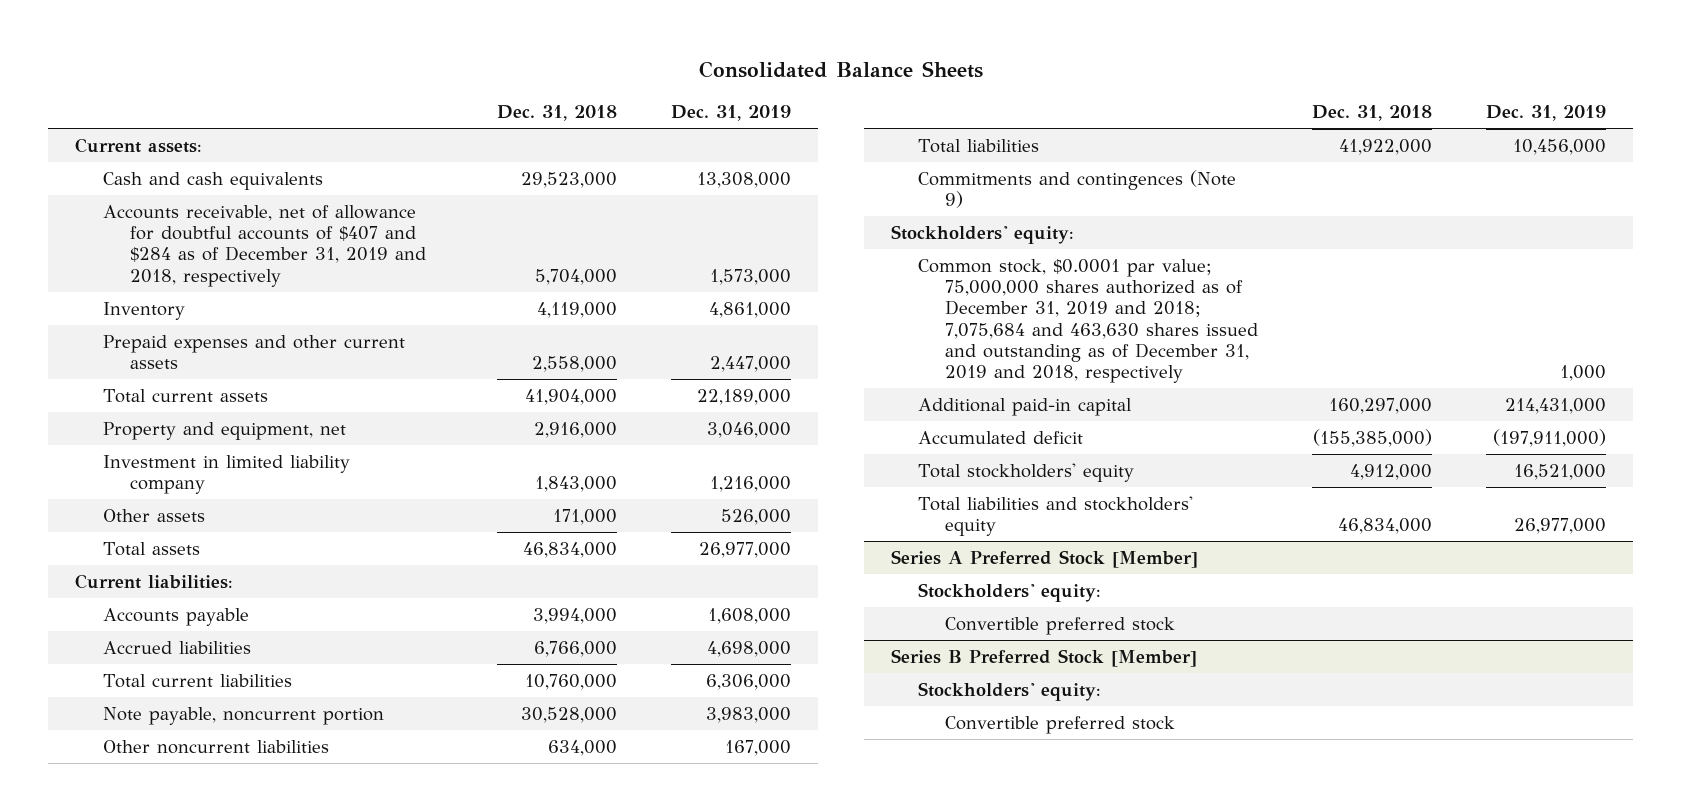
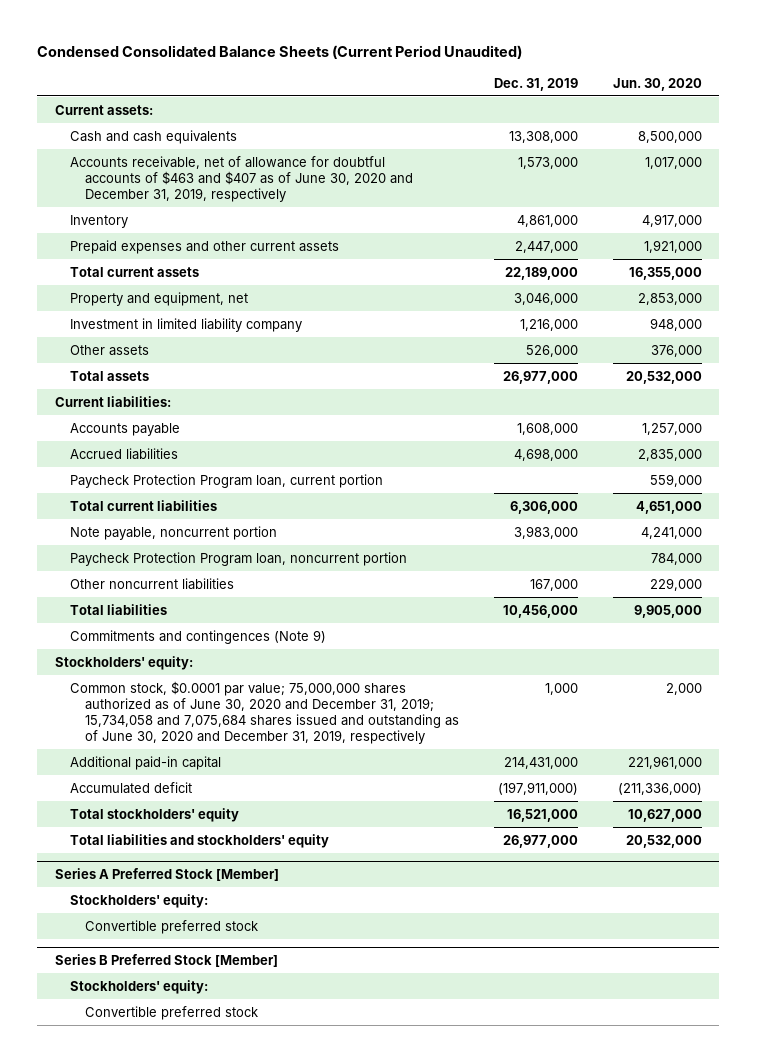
- Consolidated Balance Sheets
+ Condensed Consolidated Balance Sheets (Current Period Unaudited)
- | Dec. 31, 2018 | Dec. 31, 2019
+ | Dec. 31, 2019 | Jun. 30, 2020
- Accounts receivable, net of allowance for doubtful accounts of $407 and $284 as of December 31, 2019 and 2018, respectively | 5,704,000 | 1,573,000
+ Accounts receivable, net of allowance for doubtful accounts of $463 and $407 as of June 30, 2020 and December 31, 2019, respectively | 1,573,000 | 1,017,000
+ Paycheck Protection Program loan, current portion | | 559,000
+ Paycheck Protection Program loan, noncurrent portion | | 784,000
- Common stock, $0.0001 par value; 75,000,000 shares authorized as of December 31, 2019 and 2018; 7,075,684 and 463,630 shares issued and outstanding as of December 31, 2019 and 2018, respectively | | 1,000
+ Common stock, $0.0001 par value; 75,000,000 shares authorized as of June 30, 2020 and December 31, 2019; 15,734,058 and 7,075,684 shares issued and outstanding as of June 30, 2020 and December 31, 2019, respectively | 1,000 | 2,000

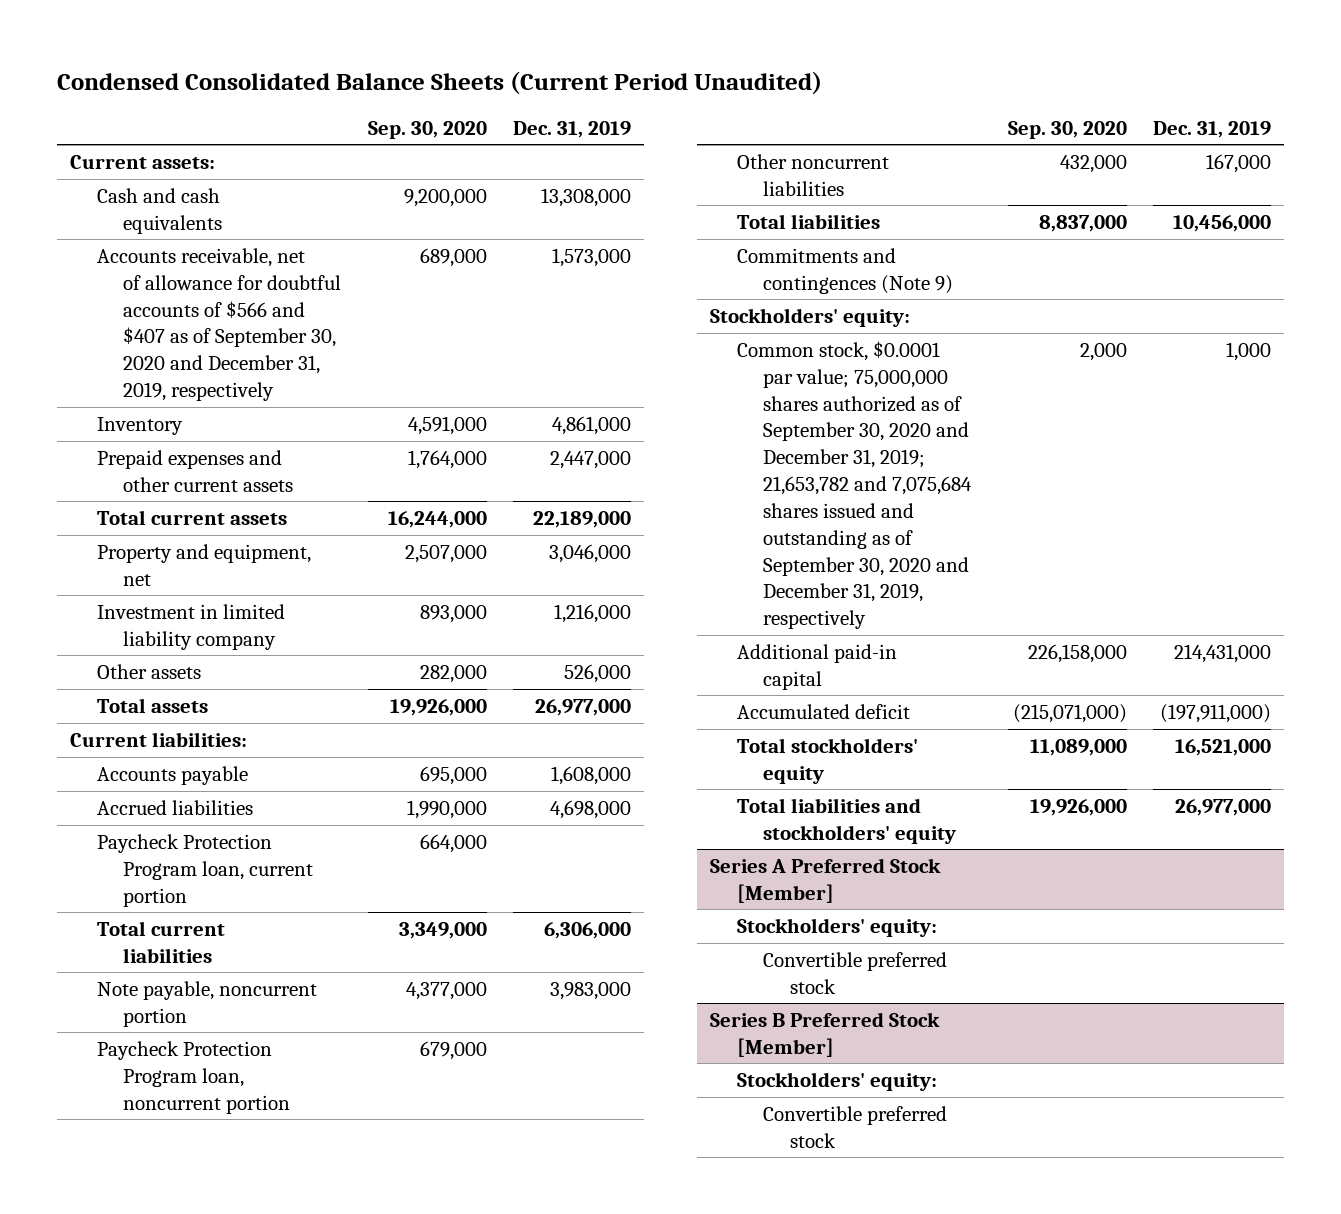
- | Dec. 31, 2019 | Jun. 30, 2020
+ | Sep. 30, 2020 | Dec. 31, 2019
- Accounts receivable, net of allowance for doubtful accounts of $463 and $407 as of June 30, 2020 and December 31, 2019, respectively | 1,573,000 | 1,017,000
+ Accounts receivable, net of allowance for doubtful accounts of $566 and $407 as of September 30, 2020 and December 31, 2019, respectively | 689,000 | 1,573,000
- Common stock, $0.0001 par value; 75,000,000 shares authorized as of June 30, 2020 and December 31, 2019; 15,734,058 and 7,075,684 shares issued and outstanding as of June 30, 2020 and December 31, 2019, respectively | 1,000 | 2,000
+ Common stock, $0.0001 par value; 75,000,000 shares authorized as of September 30, 2020 and December 31, 2019; 21,653,782 and 7,075,684 shares issued and outstanding as of September 30, 2020 and December 31, 2019, respectively | 2,000 | 1,000

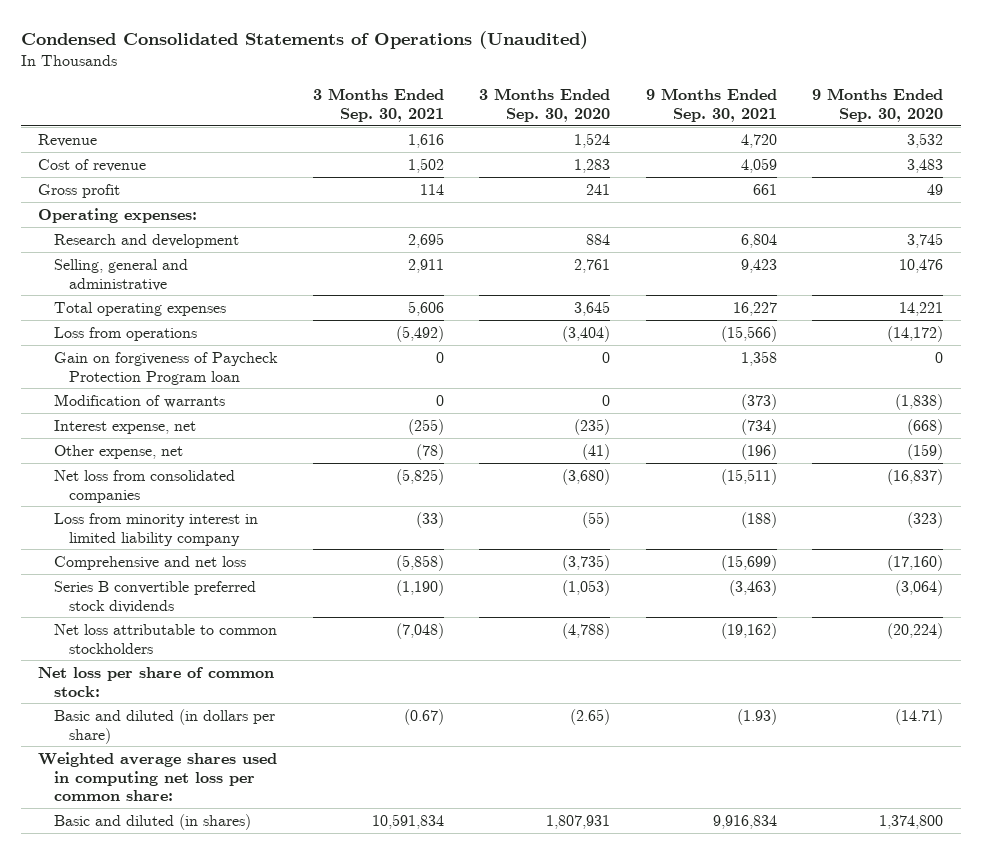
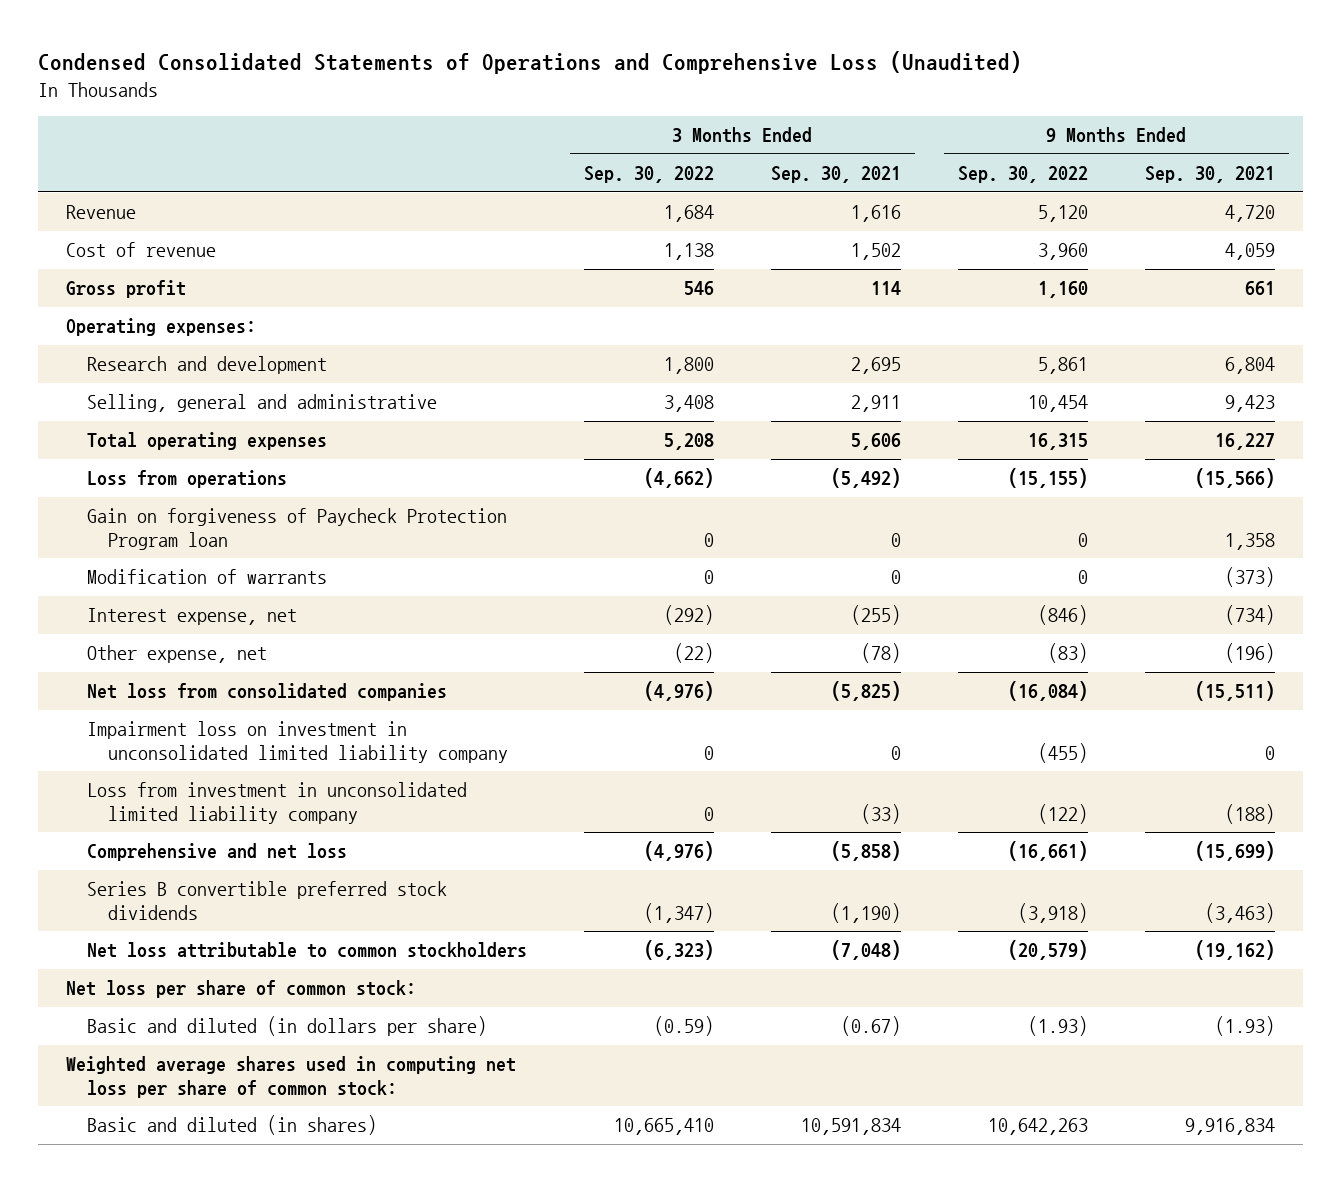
- Condensed Consolidated Statements of Operations (Unaudited)
+ Condensed Consolidated Statements of Operations and Comprehensive Loss (Unaudited)
- | 3 Months Ended Sep. 30, 2021 | 3 Months Ended Sep. 30, 2020 | 9 Months Ended Sep. 30, 2021 | 9 Months Ended Sep. 30, 2020
+ | 3 Months Ended Sep. 30, 2022 | 3 Months Ended Sep. 30, 2021 | 9 Months Ended Sep. 30, 2022 | 9 Months Ended Sep. 30, 2021
- Loss from minority interest in limited liability company | (33) | (55) | (188) | (323)
+ Impairment loss on investment in unconsolidated limited liability company | 0 | 0 | (455) | 0
+ Loss from investment in unconsolidated limited liability company | 0 | (33) | (122) | (188)
- Weighted average shares used in computing net loss per common share:
+ Weighted average shares used in computing net loss per share of common stock:

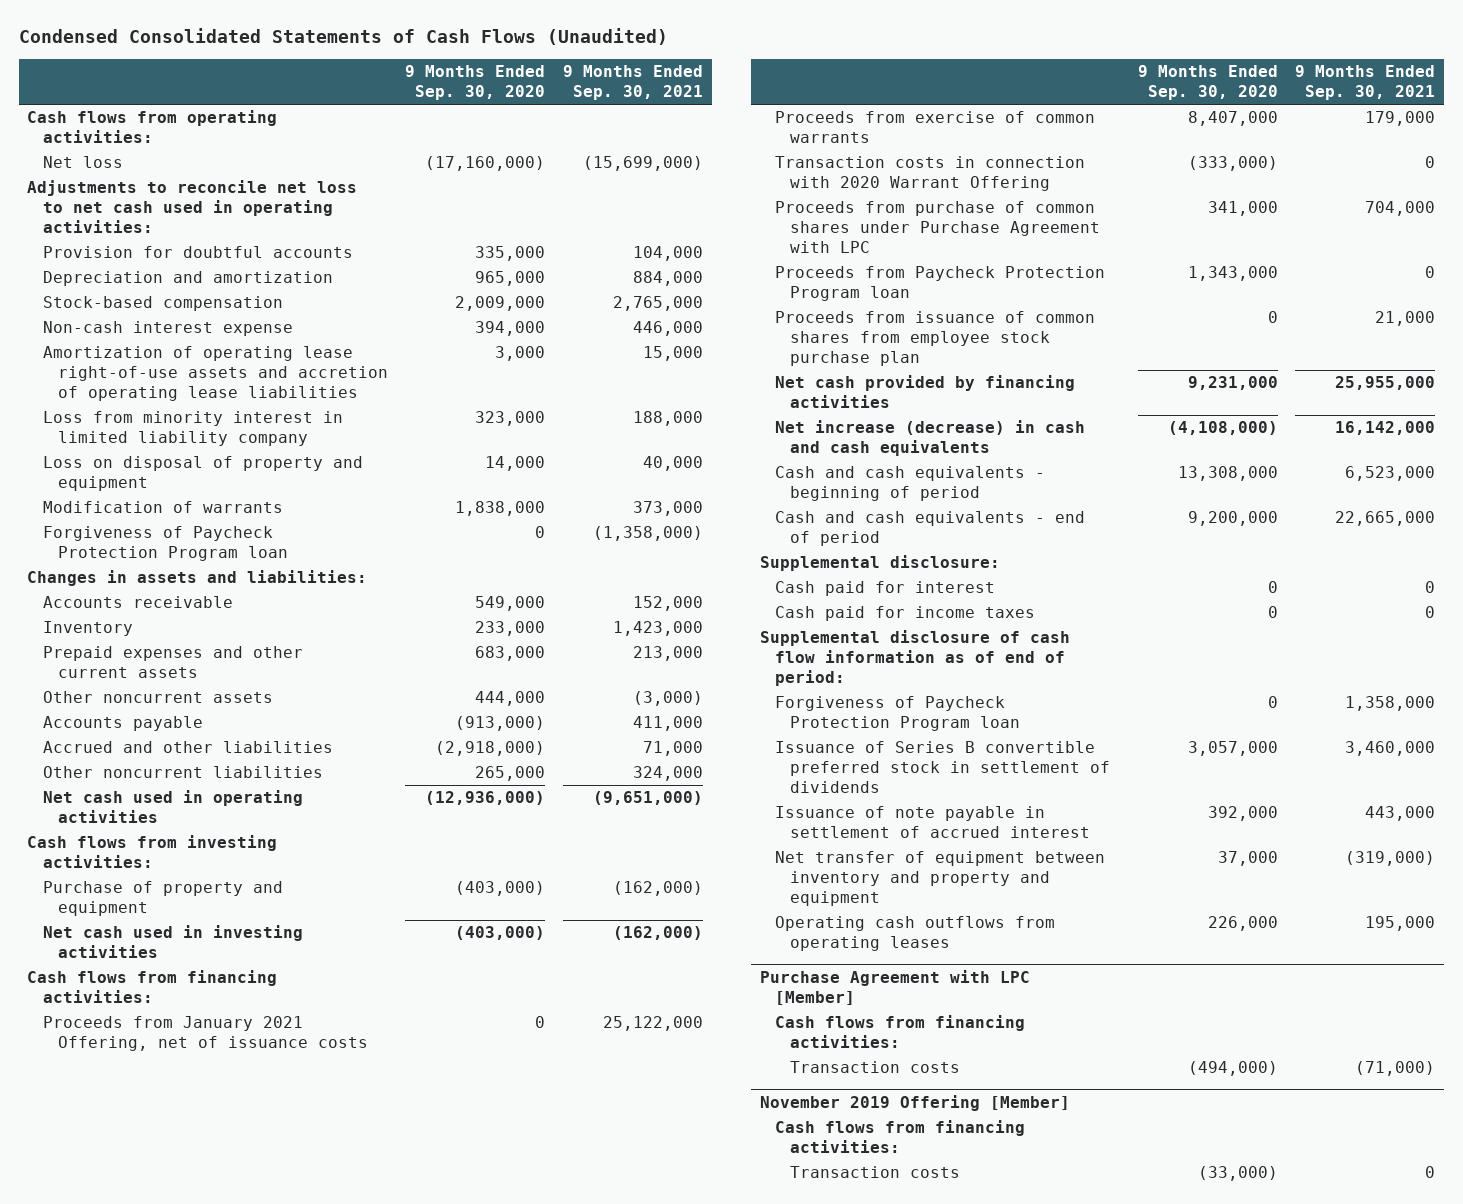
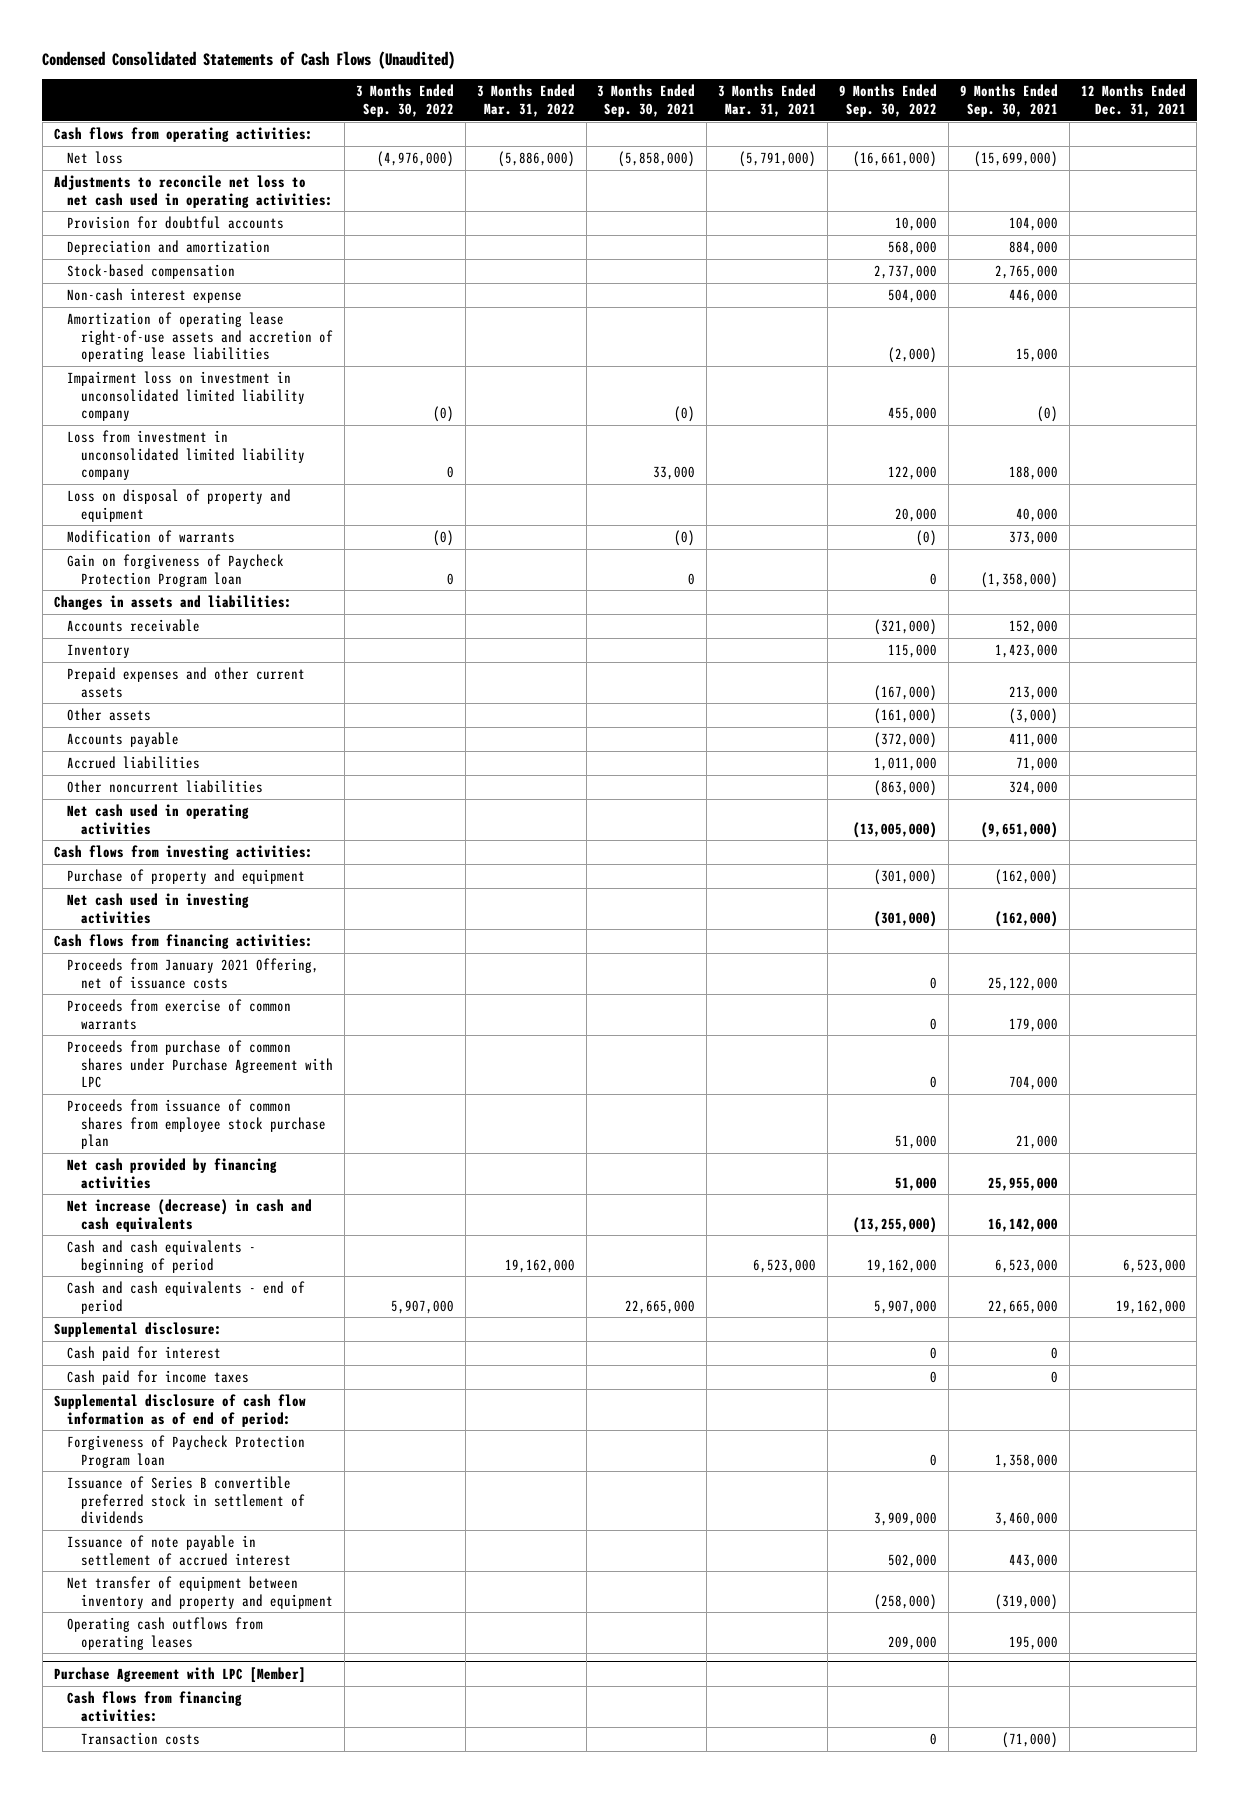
- | 9 Months Ended Sep. 30, 2020 | 9 Months Ended Sep. 30, 2021
+ | 3 Months Ended Sep. 30, 2022 | 3 Months Ended Mar. 31, 2022 | 3 Months Ended Sep. 30, 2021 | 3 Months Ended Mar. 31, 2021 | 9 Months Ended Sep. 30, 2022 | 9 Months Ended Sep. 30, 2021 | 12 Months Ended Dec. 31, 2021
- Loss from minority interest in limited liability company | 323,000 | 188,000
+ Impairment loss on investment in unconsolidated limited liability company | (0) | | (0) | | 455,000 | (0) |
+ Loss from investment in unconsolidated limited liability company | 0 | | 33,000 | | 122,000 | 188,000 |
- Forgiveness of Paycheck Protection Program loan | 0 | (1,358,000)
+ Gain on forgiveness of Paycheck Protection Program loan | 0 | | 0 | | 0 | (1,358,000) |
- Other noncurrent assets | 444,000 | (3,000)
+ Other assets | | | | | (161,000) | (3,000) |
- Accrued and other liabilities | (2,918,000) | 71,000
+ Accrued liabilities | | | | | 1,011,000 | 71,000 |
- Transaction costs in connection with 2020 Warrant Offering | (333,000) | 0
- Proceeds from Paycheck Protection Program loan | 1,343,000 | 0
- November 2019 Offering [Member]
- Cash flows from financing activities:
- Transaction costs | (33,000) | 0

